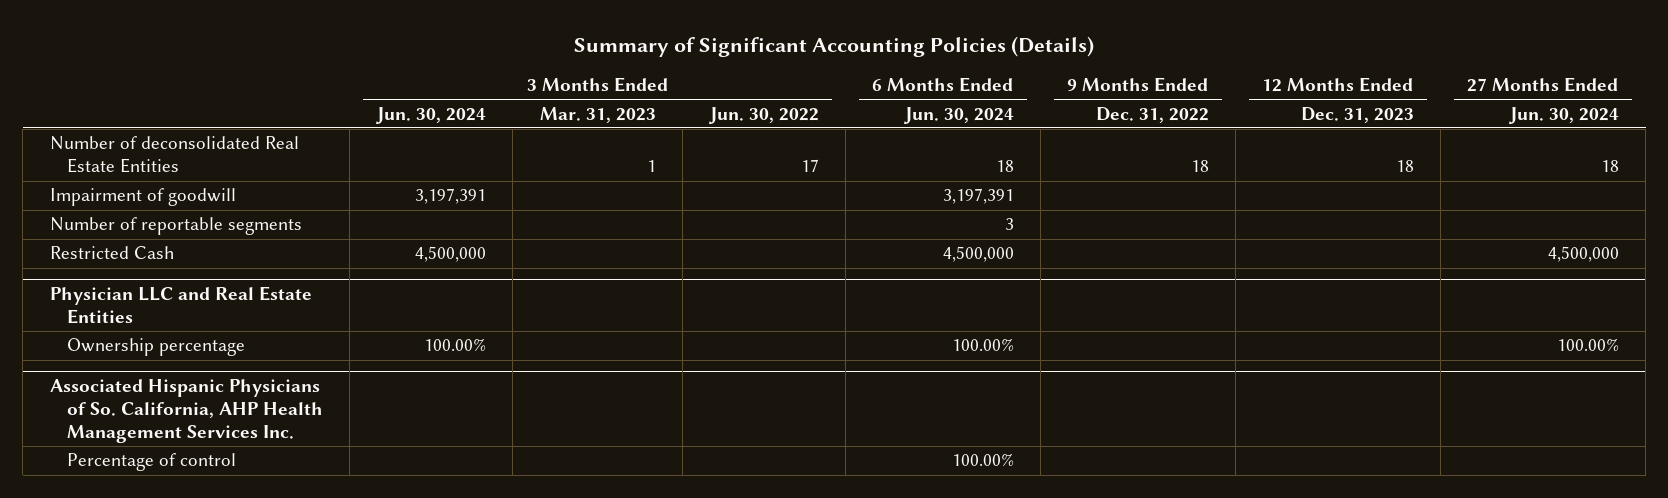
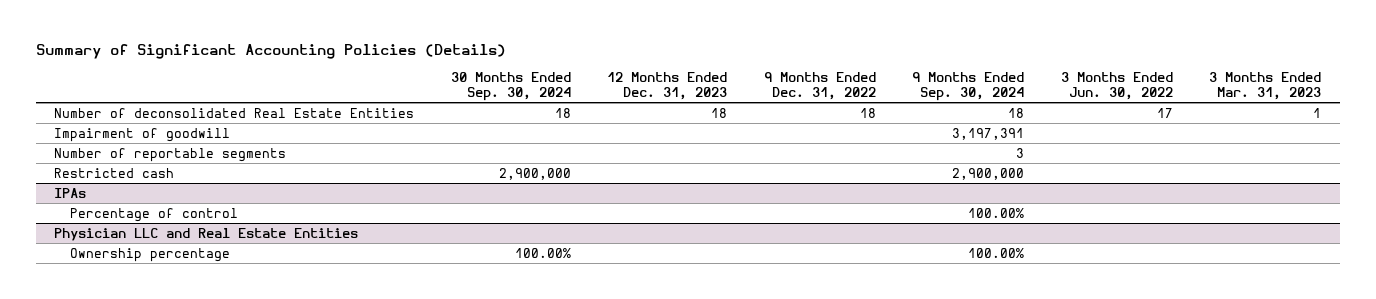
- | 3 Months Ended Jun. 30, 2024 | 3 Months Ended Mar. 31, 2023 | 3 Months Ended Jun. 30, 2022 | 6 Months Ended Jun. 30, 2024 | 9 Months Ended Dec. 31, 2022 | 12 Months Ended Dec. 31, 2023 | 27 Months Ended Jun. 30, 2024
+ | 30 Months Ended Sep. 30, 2024 | 12 Months Ended Dec. 31, 2023 | 9 Months Ended Dec. 31, 2022 | 9 Months Ended Sep. 30, 2024 | 3 Months Ended Jun. 30, 2022 | 3 Months Ended Mar. 31, 2023
- Restricted Cash | 4,500,000 | | | 4,500,000 | | | 4,500,000
+ Restricted cash | 2,900,000 | | | 2,900,000 | |
+ IPAs
+ Percentage of control | | | | 100.00% | |
- Associated Hispanic Physicians of So. California, AHP Health Management Services Inc.
- Percentage of control | | | | 100.00% | | |

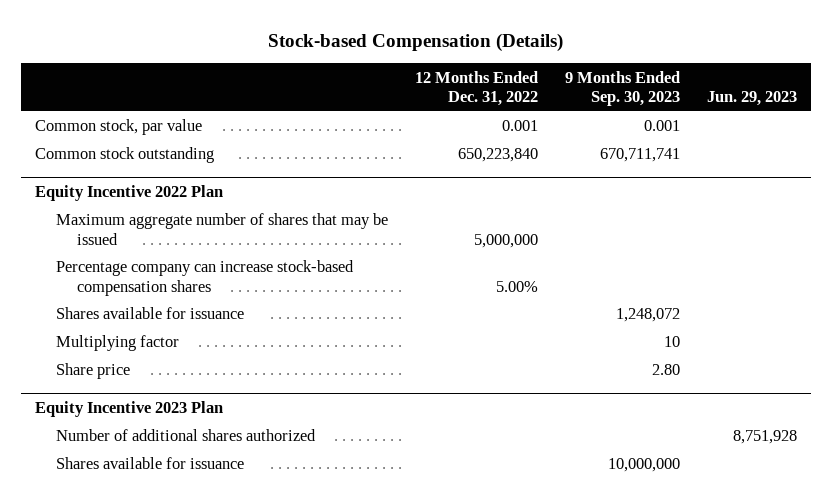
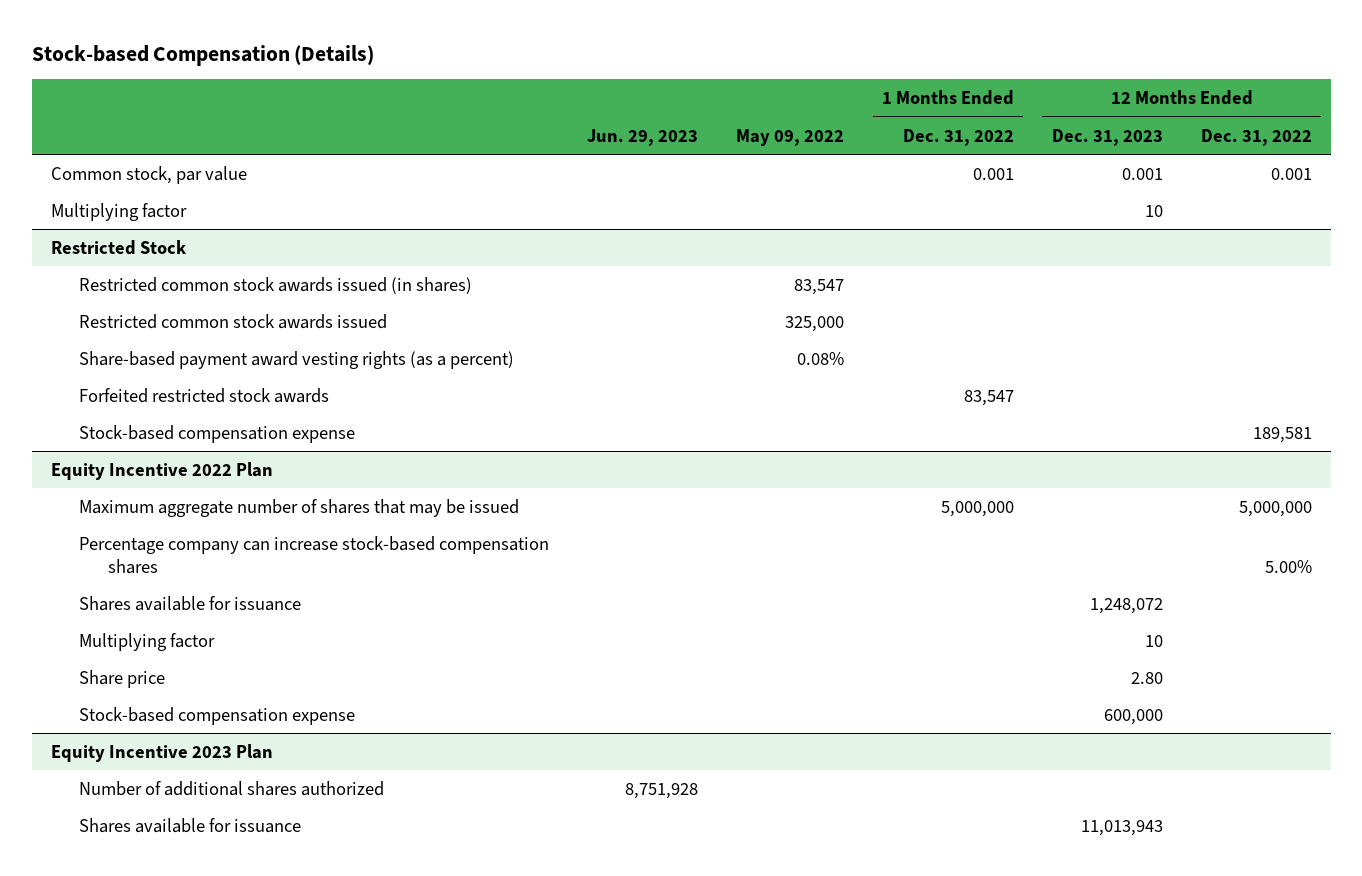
- | 12 Months Ended Dec. 31, 2022 | 9 Months Ended Sep. 30, 2023 | Jun. 29, 2023
+ | Jun. 29, 2023 | May 09, 2022 | 1 Months Ended Dec. 31, 2022 | 12 Months Ended Dec. 31, 2023 | 12 Months Ended Dec. 31, 2022
- Common stock outstanding | 650,223,840 | 670,711,741 |
+ Multiplying factor | | | | 10 |
+ Restricted Stock
+ Restricted common stock awards issued (in shares) | | 83,547 | | |
+ Restricted common stock awards issued | | 325,000 | | |
+ Share-based payment award vesting rights (as a percent) | | 0.08% | | |
+ Forfeited restricted stock awards | | | 83,547 | |
+ Stock-based compensation expense | | | | | 189,581
@ Equity Incentive 2022 Plan
+ Stock-based compensation expense | | | | 600,000 |

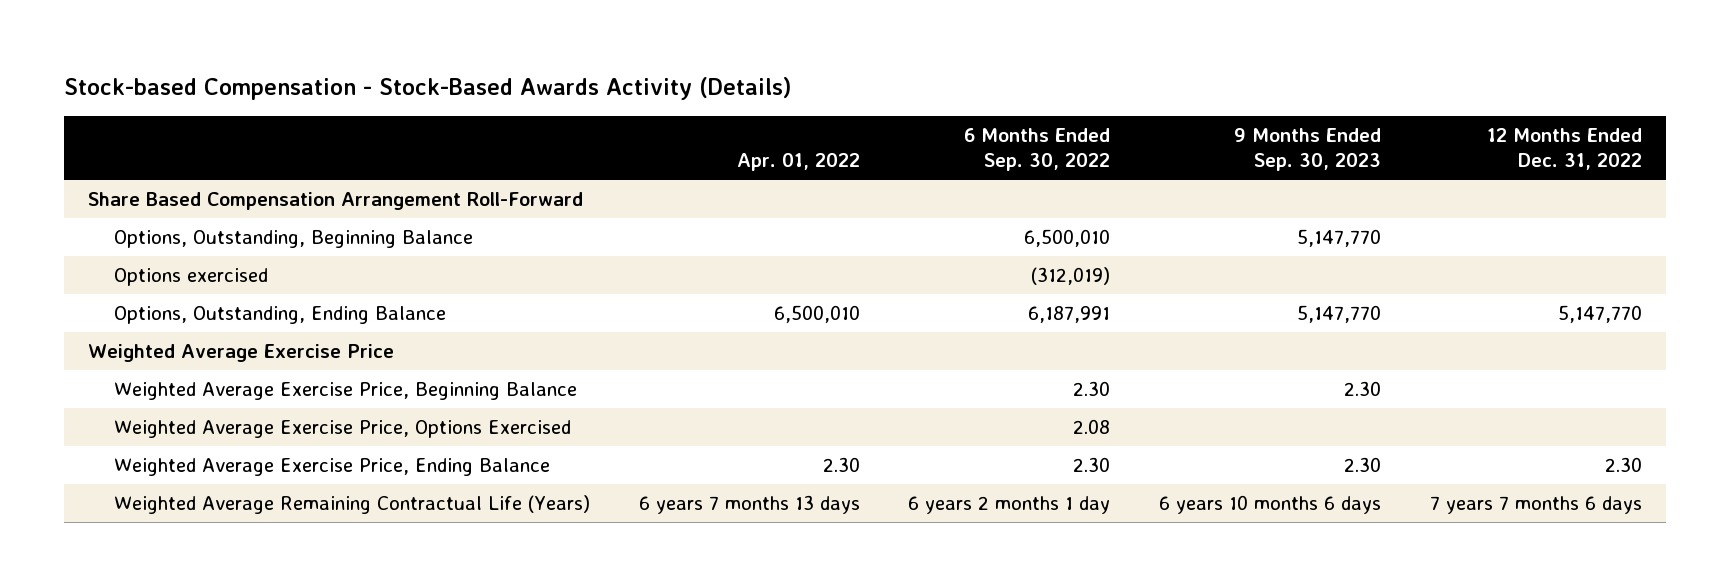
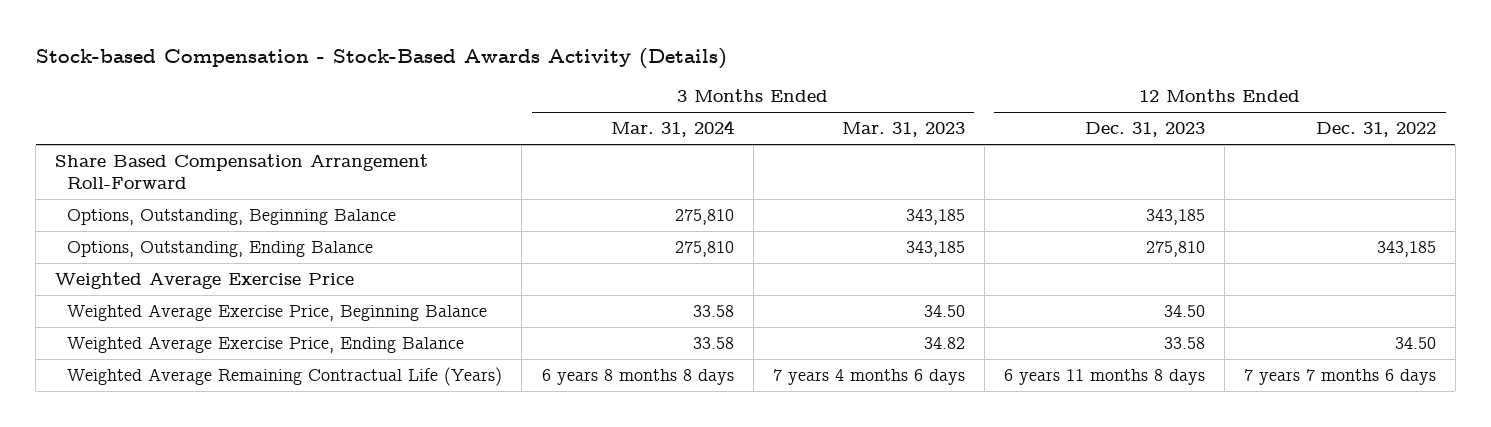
- | Apr. 01, 2022 | 6 Months Ended Sep. 30, 2022 | 9 Months Ended Sep. 30, 2023 | 12 Months Ended Dec. 31, 2022
+ | 3 Months Ended Mar. 31, 2024 | 3 Months Ended Mar. 31, 2023 | 12 Months Ended Dec. 31, 2023 | 12 Months Ended Dec. 31, 2022
- Options exercised | | (312,019) | |
- Options, Outstanding, Ending Balance | 6,500,010 | 6,187,991 | 5,147,770 | 5,147,770
+ Options, Outstanding, Ending Balance | 275,810 | 343,185 | 275,810 | 343,185
- Weighted Average Exercise Price, Options Exercised | | 2.08 | |
- Weighted Average Exercise Price, Ending Balance | 2.30 | 2.30 | 2.30 | 2.30
+ Weighted Average Exercise Price, Ending Balance | 33.58 | 34.82 | 33.58 | 34.50

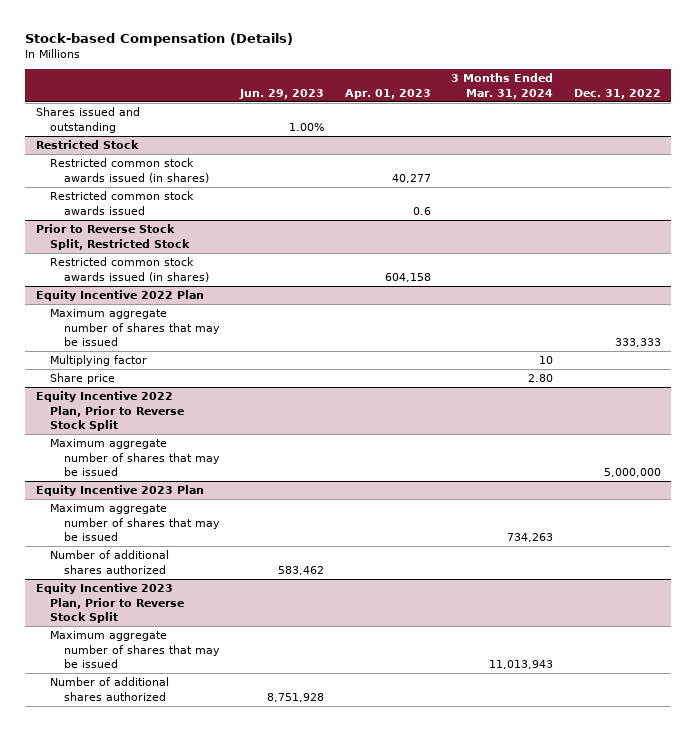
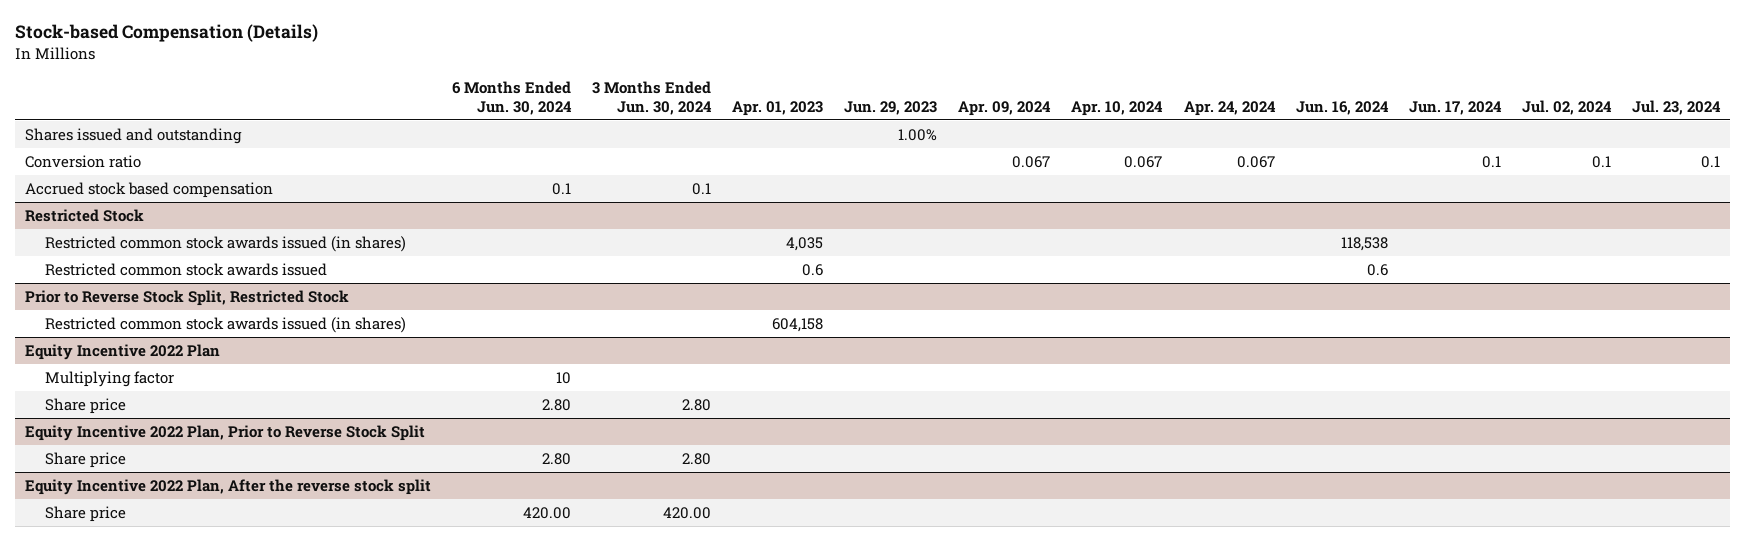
- | Jun. 29, 2023 | Apr. 01, 2023 | 3 Months Ended Mar. 31, 2024 | Dec. 31, 2022
+ | 6 Months Ended Jun. 30, 2024 | 3 Months Ended Jun. 30, 2024 | Apr. 01, 2023 | Jun. 29, 2023 | Apr. 09, 2024 | Apr. 10, 2024 | Apr. 24, 2024 | Jun. 16, 2024 | Jun. 17, 2024 | Jul. 02, 2024 | Jul. 23, 2024
+ Conversion ratio | | | | | 0.067 | 0.067 | 0.067 | | 0.1 | 0.1 | 0.1
+ Accrued stock based compensation | 0.1 | 0.1 | | | | | | | | |
@ Restricted Stock
- Restricted common stock awards issued (in shares) | | 40,277 | |
+ Restricted common stock awards issued (in shares) | | | 4,035 | | | | | 118,538 | | |
@ Equity Incentive 2022 Plan
- Maximum aggregate number of shares that may be issued | | | | 333,333
@ Equity Incentive 2022 Plan, Prior to Reverse Stock Split
- Maximum aggregate number of shares that may be issued | | | | 5,000,000
- Equity Incentive 2023 Plan
- Maximum aggregate number of shares that may be issued | | | 734,263 |
- Number of additional shares authorized | 583,462 | | |
- Equity Incentive 2023 Plan, Prior to Reverse Stock Split
- Maximum aggregate number of shares that may be issued | | | 11,013,943 |
- Number of additional shares authorized | 8,751,928 | | |
@ Equity Incentive 2022 Plan, Prior to Reverse Stock Split
+ Share price | 2.80 | 2.80 | | | | | | | | |
+ Equity Incentive 2022 Plan, After the reverse stock split
+ Share price | 420.00 | 420.00 | | | | | | | | |

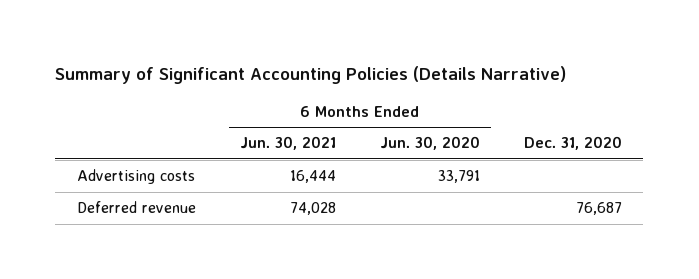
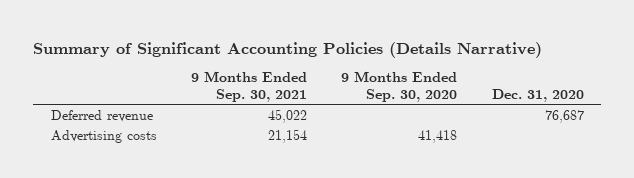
- | 6 Months Ended Jun. 30, 2021 | 6 Months Ended Jun. 30, 2020 | Dec. 31, 2020
+ | 9 Months Ended Sep. 30, 2021 | 9 Months Ended Sep. 30, 2020 | Dec. 31, 2020
moved down: Advertising costs | 21,154 | 41,418 |

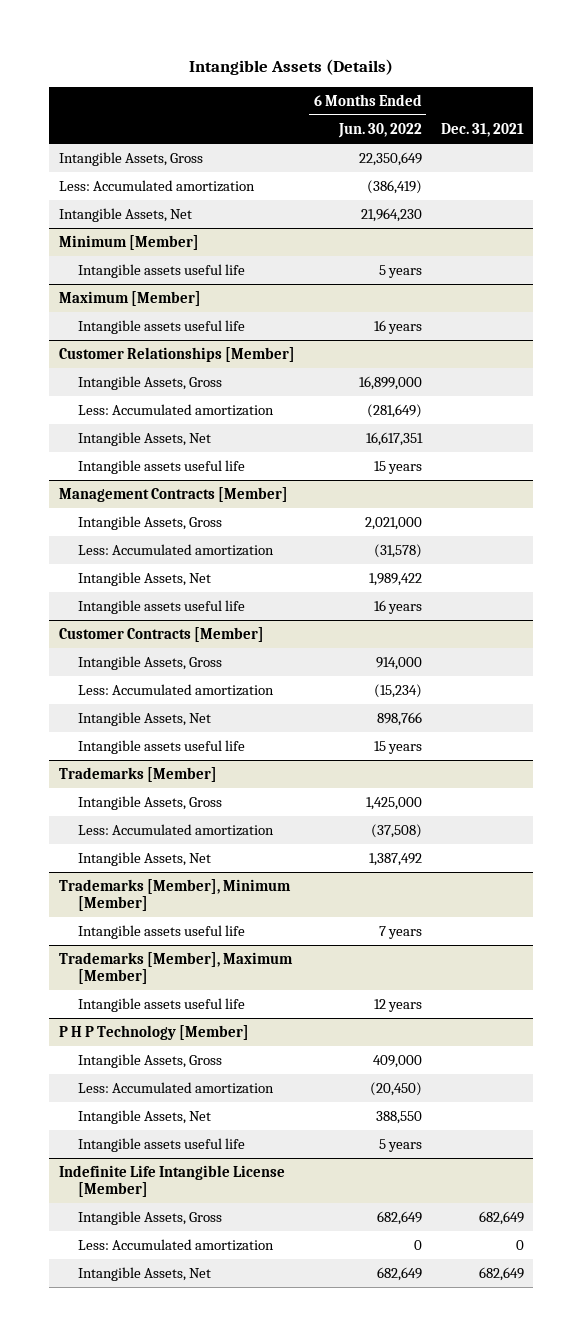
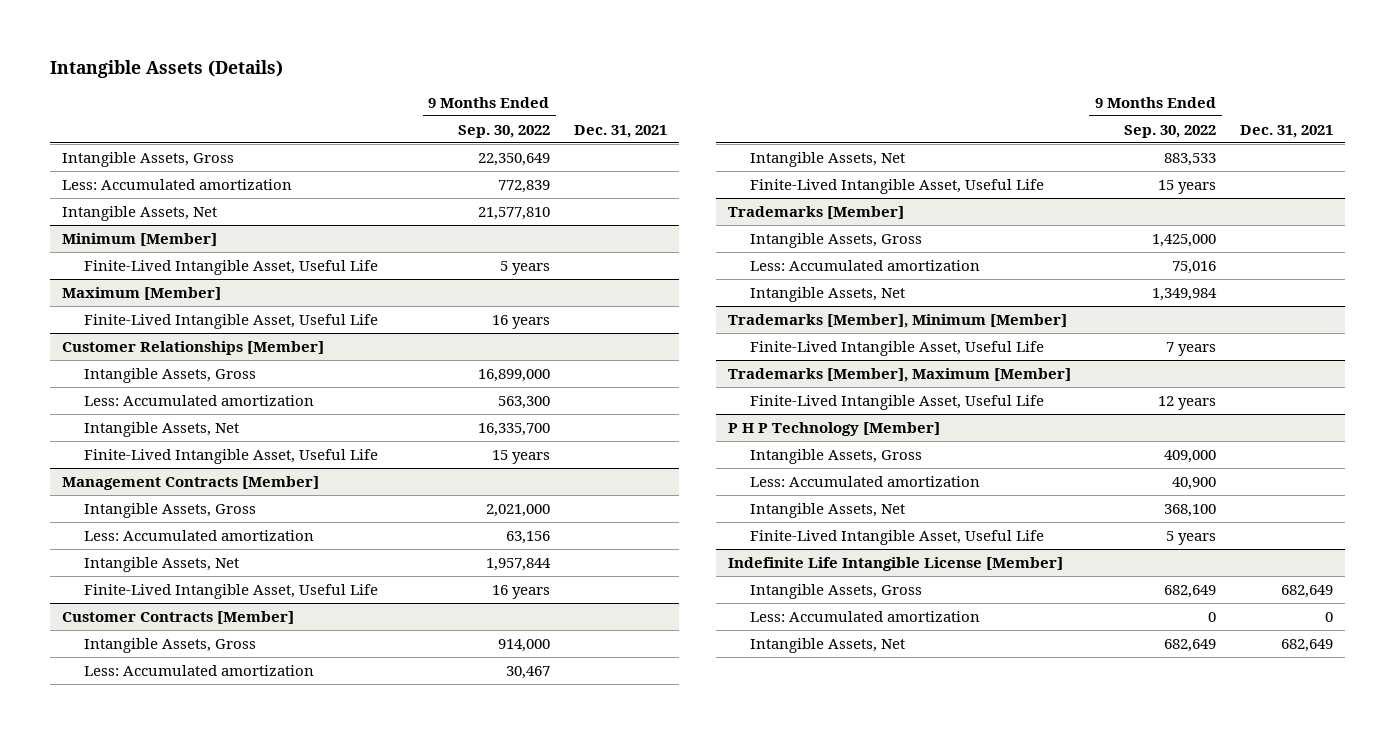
- | 6 Months Ended Jun. 30, 2022 | Dec. 31, 2021
+ | 9 Months Ended Sep. 30, 2022 | Dec. 31, 2021
@ Minimum [Member]
- Intangible assets useful life | 5 years |
+ Finite-Lived Intangible Asset, Useful Life | 5 years |
@ Maximum [Member]
- Intangible assets useful life | 16 years |
+ Finite-Lived Intangible Asset, Useful Life | 16 years |
@ Customer Relationships [Member]
- Intangible assets useful life | 15 years |
+ Finite-Lived Intangible Asset, Useful Life | 15 years |
@ Management Contracts [Member]
- Intangible assets useful life | 16 years |
+ Finite-Lived Intangible Asset, Useful Life | 16 years |
@ Customer Contracts [Member]
- Intangible assets useful life | 15 years |
+ Finite-Lived Intangible Asset, Useful Life | 15 years |
@ Trademarks [Member], Minimum [Member]
- Intangible assets useful life | 7 years |
+ Finite-Lived Intangible Asset, Useful Life | 7 years |
@ Trademarks [Member], Maximum [Member]
- Intangible assets useful life | 12 years |
+ Finite-Lived Intangible Asset, Useful Life | 12 years |
@ P H P Technology [Member]
- Intangible assets useful life | 5 years |
+ Finite-Lived Intangible Asset, Useful Life | 5 years |

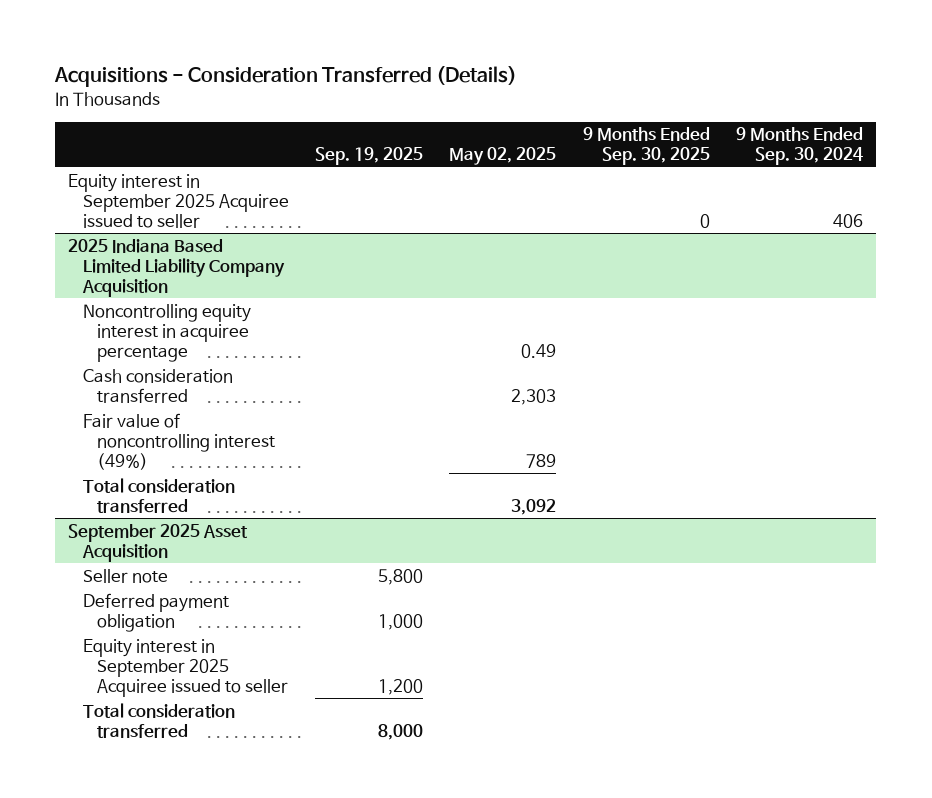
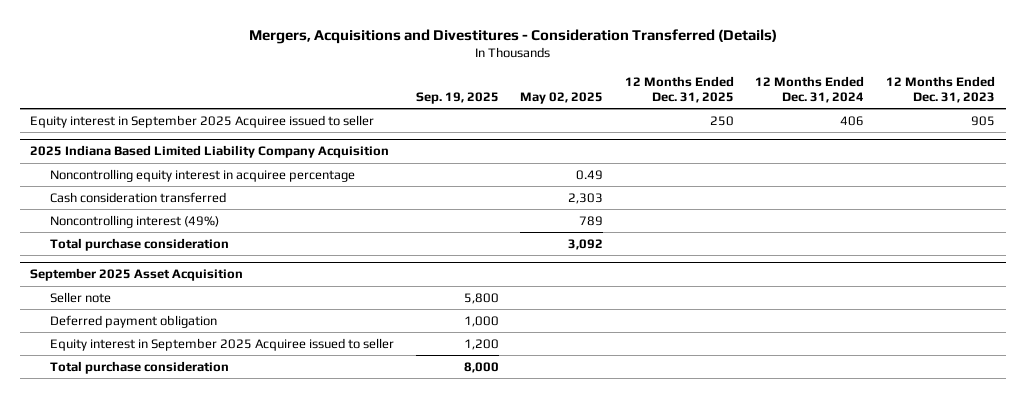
- Acquisitions - Consideration Transferred (Details)
+ Mergers, Acquisitions and Divestitures - Consideration Transferred (Details)
- | Sep. 19, 2025 | May 02, 2025 | 9 Months Ended Sep. 30, 2025 | 9 Months Ended Sep. 30, 2024
+ | Sep. 19, 2025 | May 02, 2025 | 12 Months Ended Dec. 31, 2025 | 12 Months Ended Dec. 31, 2024 | 12 Months Ended Dec. 31, 2023
@ 2025 Indiana Based Limited Liability Company Acquisition
- Fair value of noncontrolling interest (49%) | | 789 | |
- Total consideration transferred | | 3,092 | |
+ Noncontrolling interest (49%) | | 789 | | |
+ Total purchase consideration | | 3,092 | | |
@ September 2025 Asset Acquisition
- Total consideration transferred | 8,000 | | |
+ Total purchase consideration | 8,000 | | | |

